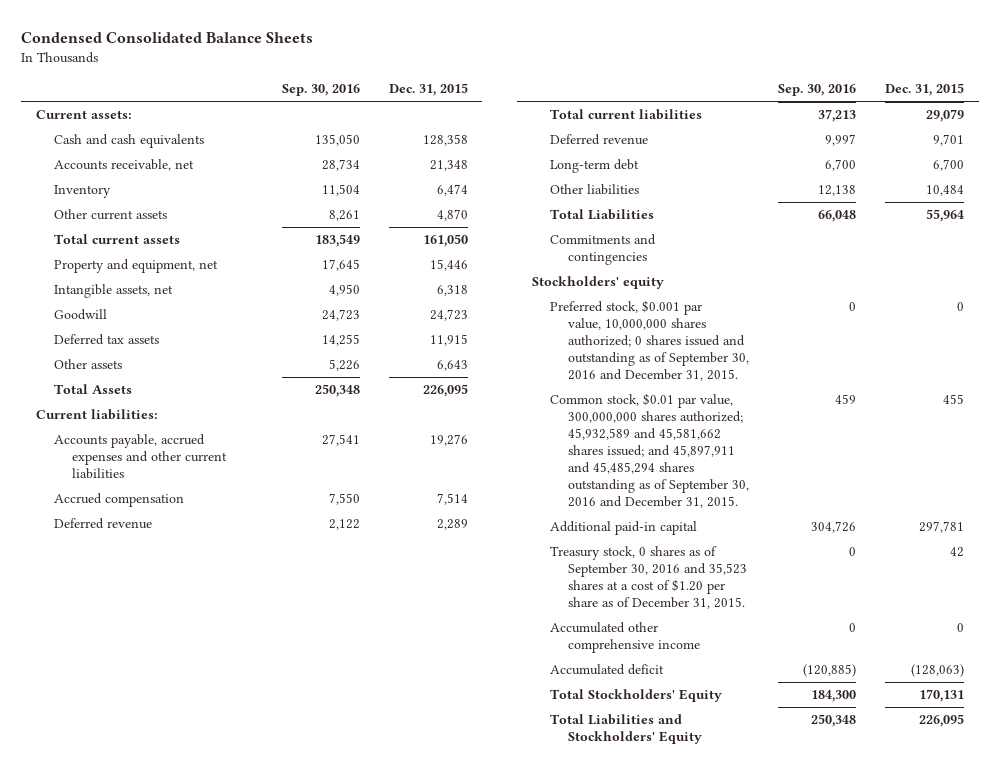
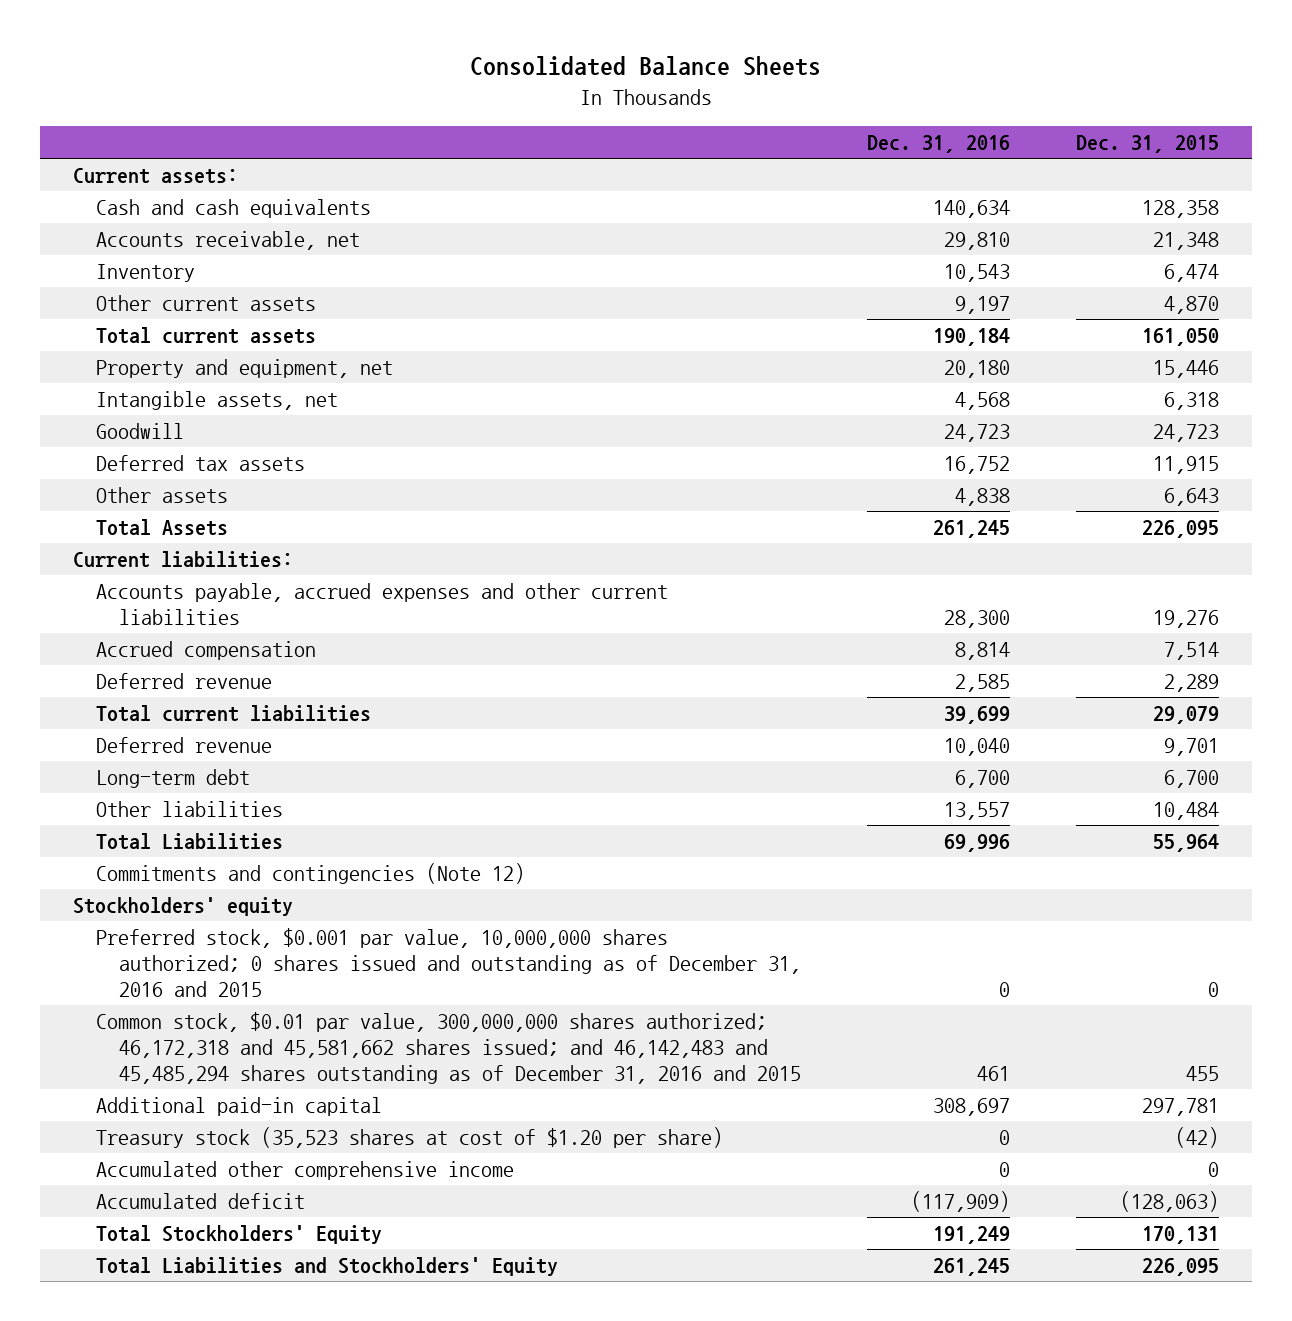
- Condensed Consolidated Balance Sheets
+ Consolidated Balance Sheets
- | Sep. 30, 2016 | Dec. 31, 2015
+ | Dec. 31, 2016 | Dec. 31, 2015
- Commitments and contingencies
+ Commitments and contingencies (Note 12)
- Preferred stock, $0.001 par value, 10,000,000 shares authorized; 0 shares issued and outstanding as of September 30, 2016 and December 31, 2015. | 0 | 0
- Common stock, $0.01 par value, 300,000,000 shares authorized; 45,932,589 and 45,581,662 shares issued; and 45,897,911 and 45,485,294 shares outstanding as of September 30, 2016 and December 31, 2015. | 459 | 455
+ Preferred stock, $0.001 par value, 10,000,000 shares authorized; 0 shares issued and outstanding as of December 31, 2016 and 2015 | 0 | 0
+ Common stock, $0.01 par value, 300,000,000 shares authorized; 46,172,318 and 45,581,662 shares issued; and 46,142,483 and 45,485,294 shares outstanding as of December 31, 2016 and 2015 | 461 | 455
- Treasury stock, 0 shares as of September 30, 2016 and 35,523 shares at a cost of $1.20 per share as of December 31, 2015. | 0 | 42
+ Treasury stock (35,523 shares at cost of $1.20 per share) | 0 | (42)

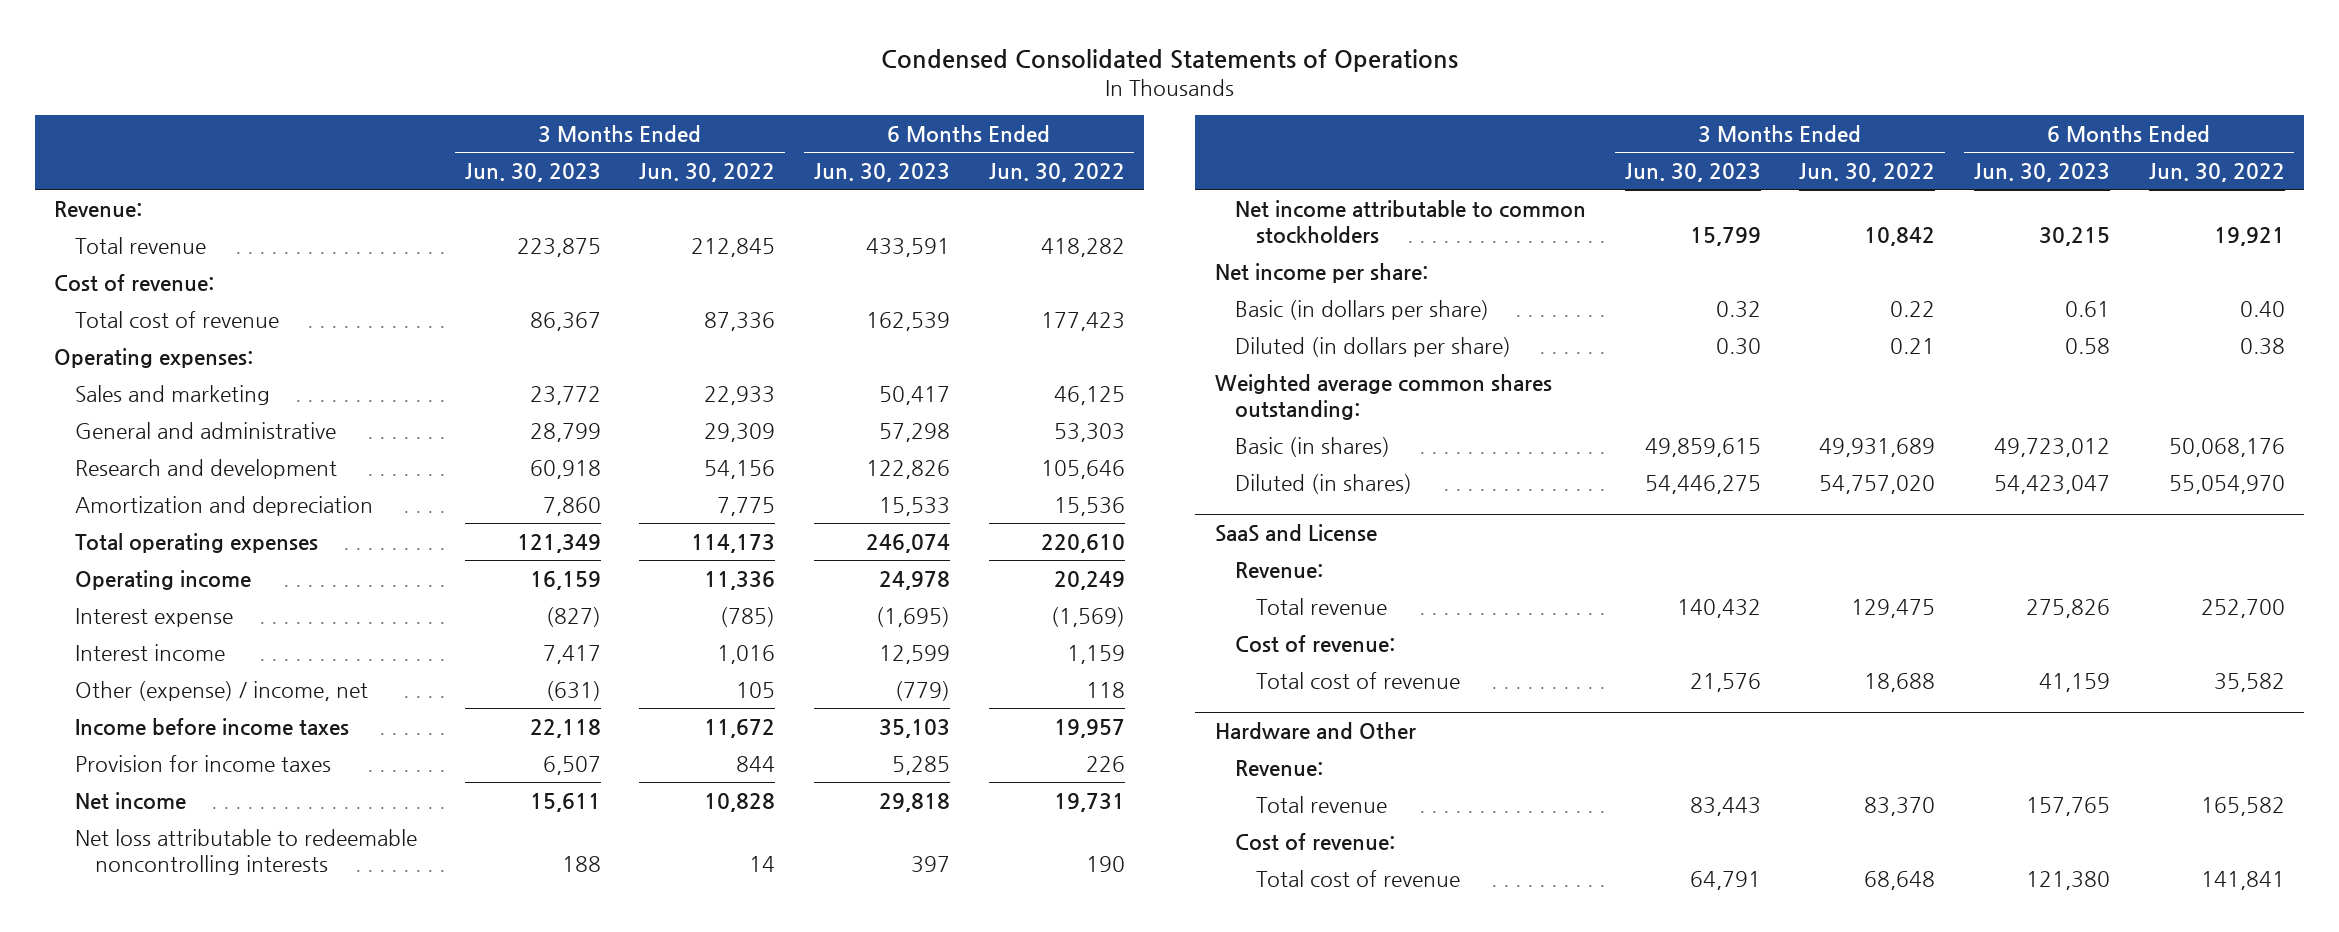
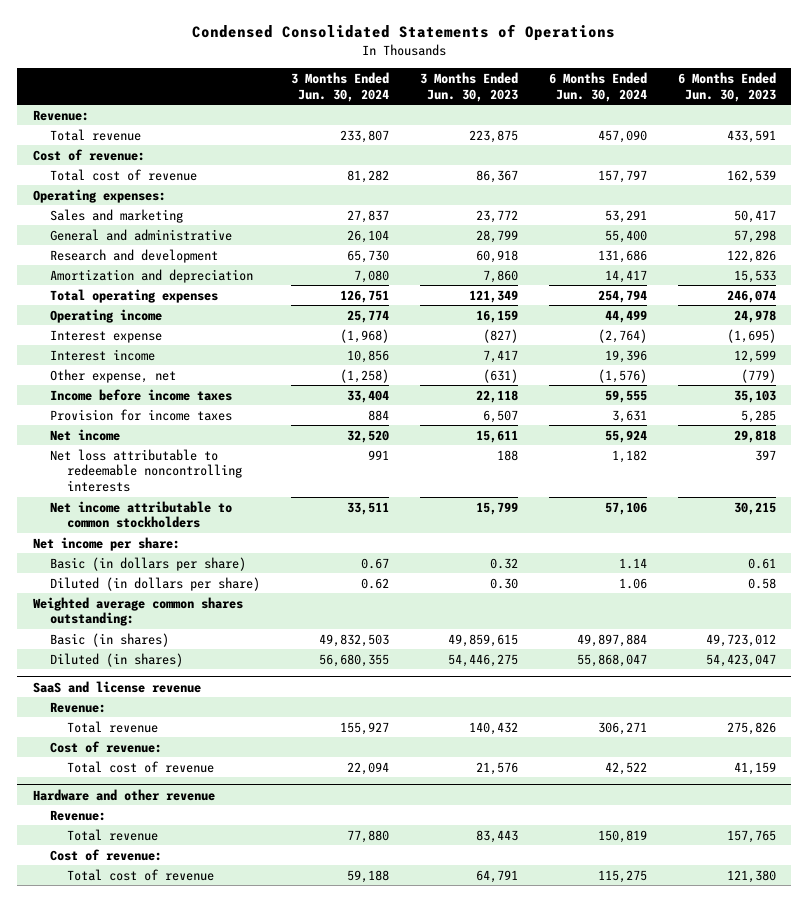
- | 3 Months Ended Jun. 30, 2023 | 3 Months Ended Jun. 30, 2022 | 6 Months Ended Jun. 30, 2023 | 6 Months Ended Jun. 30, 2022
+ | 3 Months Ended Jun. 30, 2024 | 3 Months Ended Jun. 30, 2023 | 6 Months Ended Jun. 30, 2024 | 6 Months Ended Jun. 30, 2023
- Other (expense) / income, net | (631) | 105 | (779) | 118
+ Other expense, net | (1,258) | (631) | (1,576) | (779)
- SaaS and License
+ SaaS and license revenue
- Hardware and Other
+ Hardware and other revenue

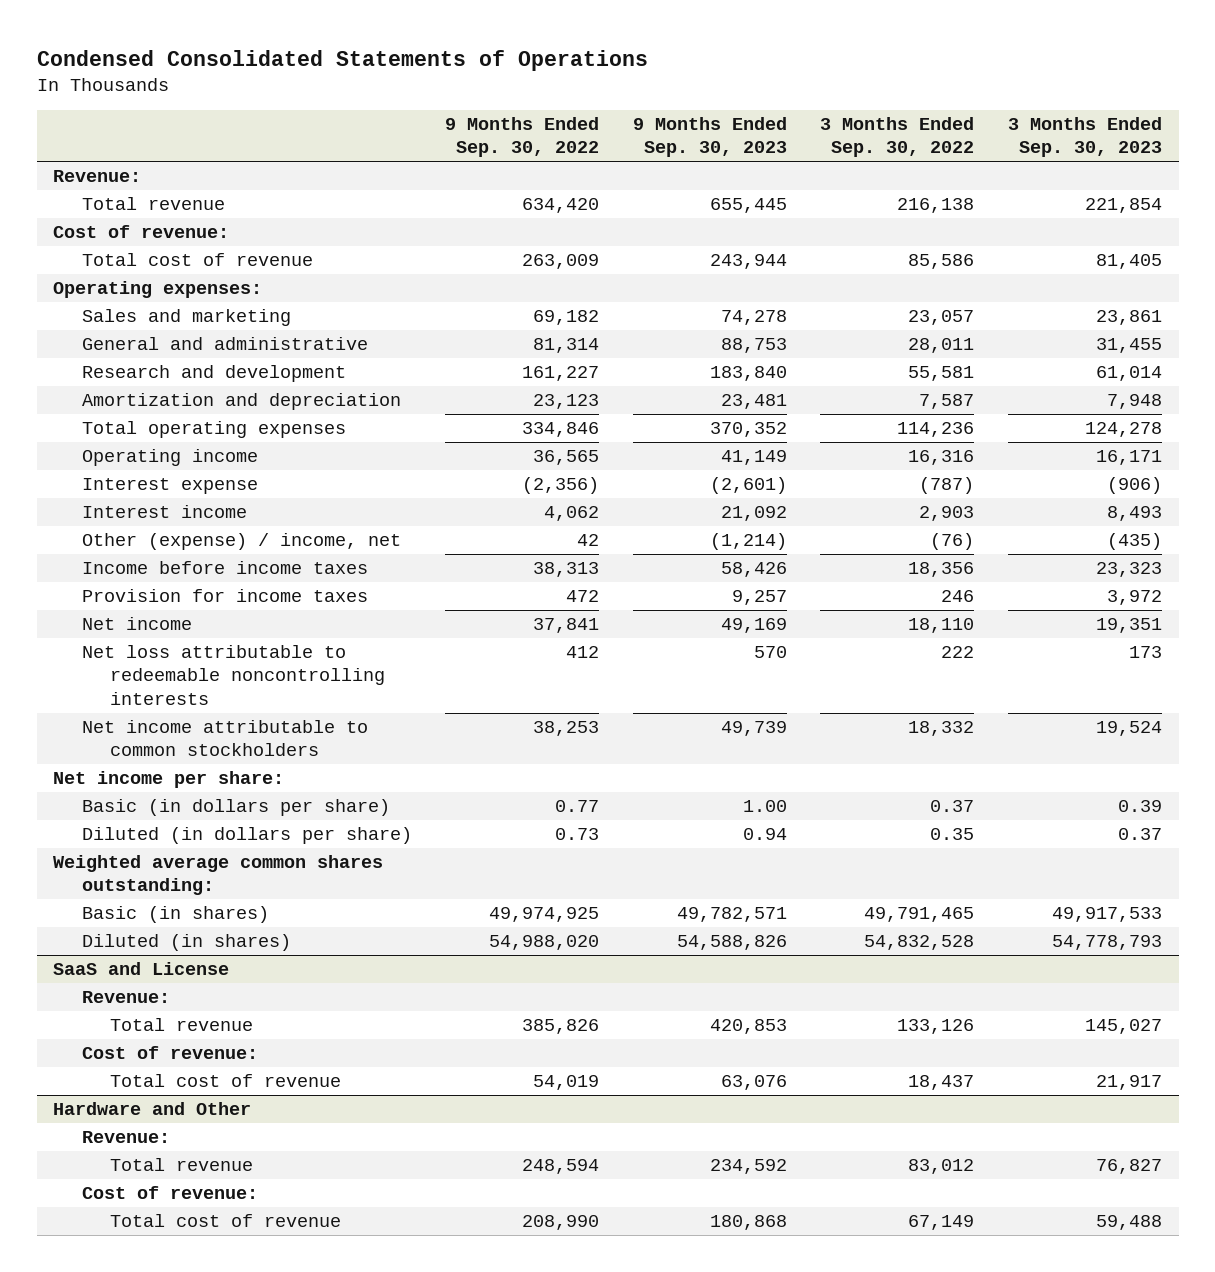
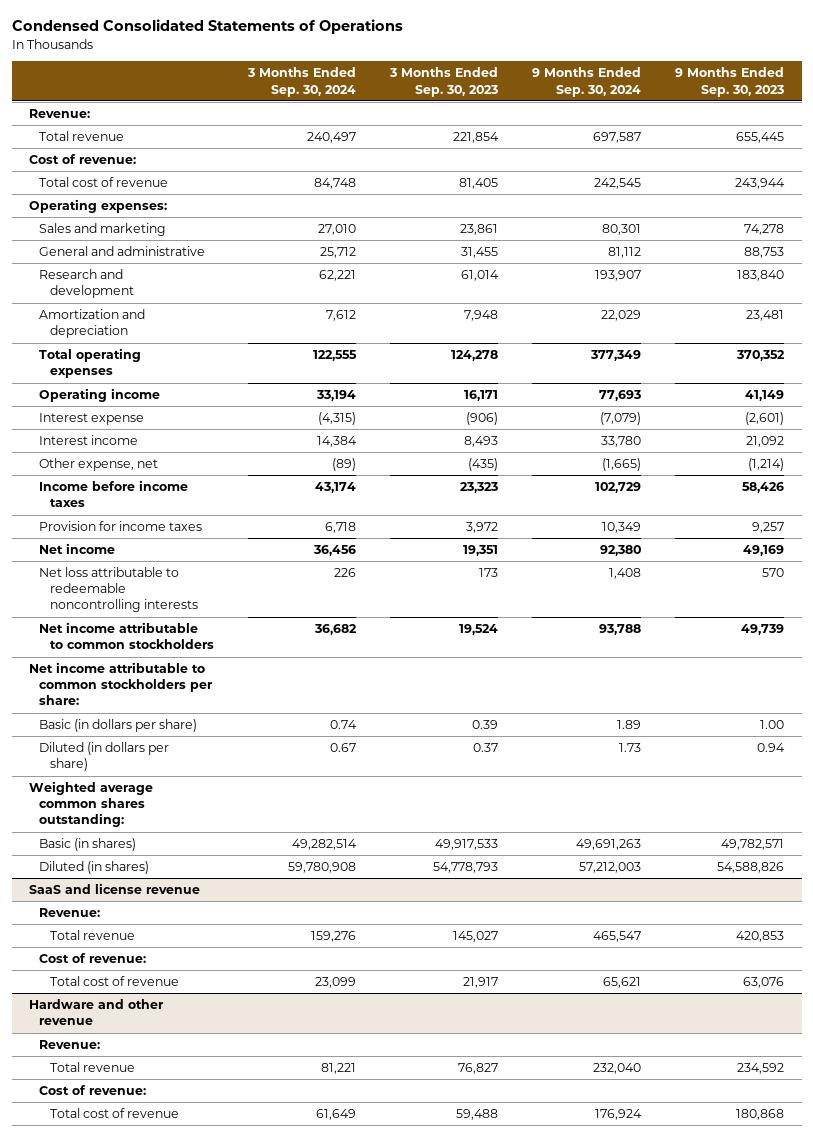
- | 9 Months Ended Sep. 30, 2022 | 9 Months Ended Sep. 30, 2023 | 3 Months Ended Sep. 30, 2022 | 3 Months Ended Sep. 30, 2023
+ | 3 Months Ended Sep. 30, 2024 | 3 Months Ended Sep. 30, 2023 | 9 Months Ended Sep. 30, 2024 | 9 Months Ended Sep. 30, 2023
- Other (expense) / income, net | 42 | (1,214) | (76) | (435)
+ Other expense, net | (89) | (435) | (1,665) | (1,214)
- Net income per share:
+ Net income attributable to common stockholders per share:
- SaaS and License
+ SaaS and license revenue
- Hardware and Other
+ Hardware and other revenue

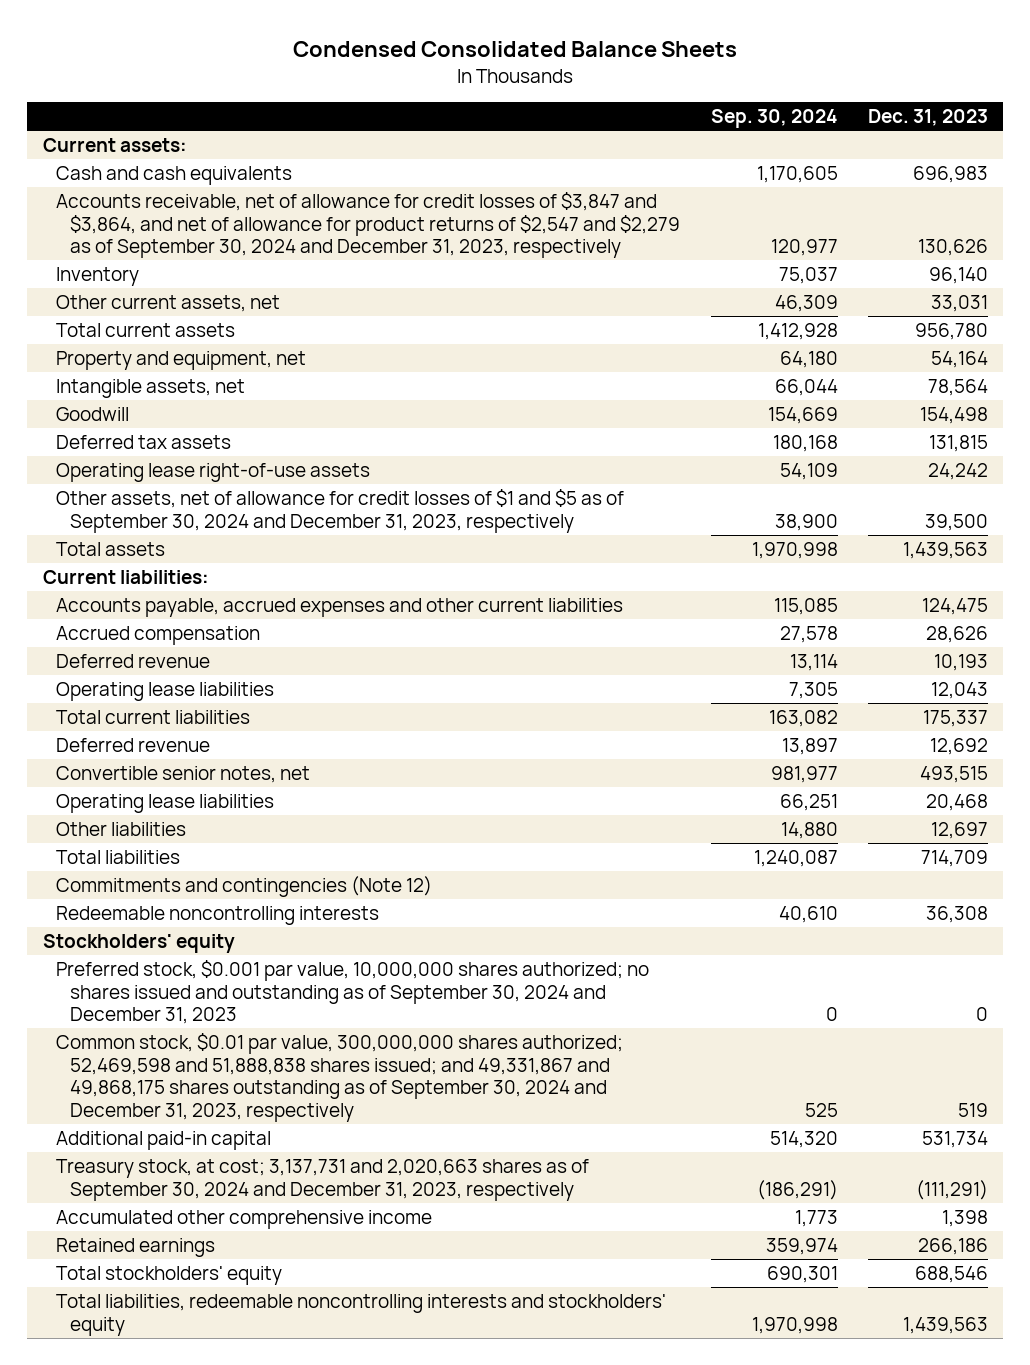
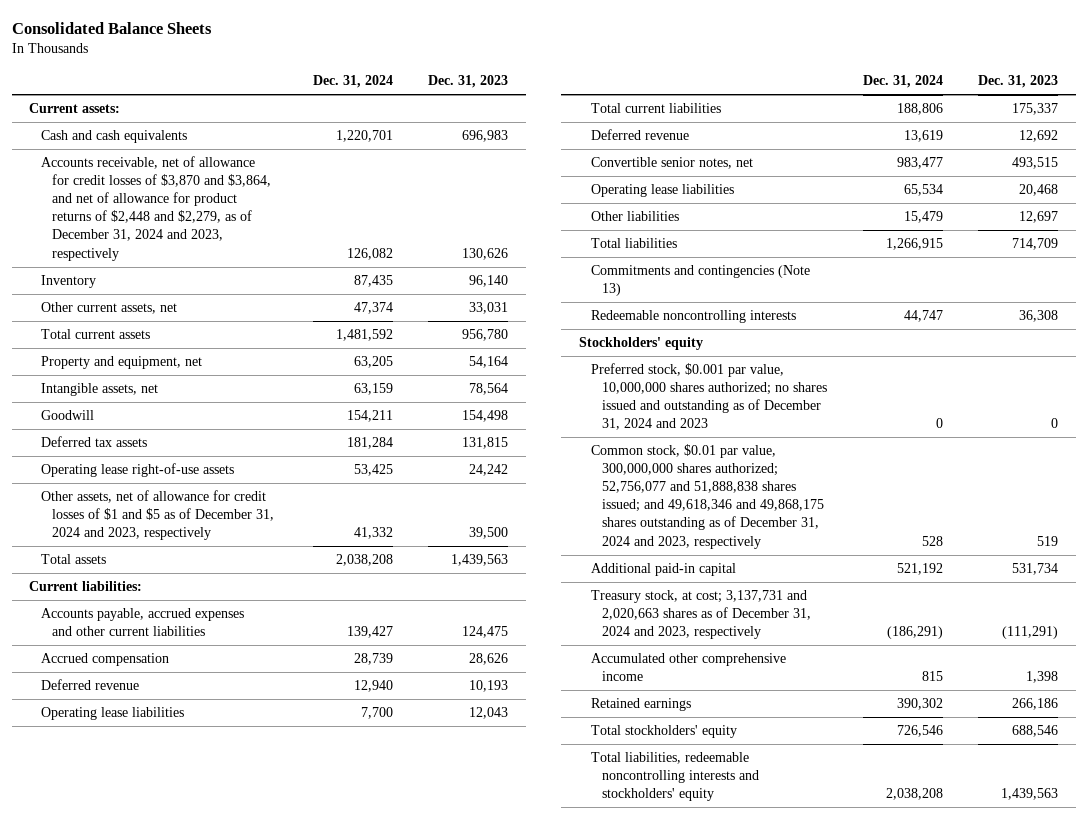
- Condensed Consolidated Balance Sheets
+ Consolidated Balance Sheets
- | Sep. 30, 2024 | Dec. 31, 2023
+ | Dec. 31, 2024 | Dec. 31, 2023
- Accounts receivable, net of allowance for credit losses of $3,847 and $3,864, and net of allowance for product returns of $2,547 and $2,279 as of September 30, 2024 and December 31, 2023, respectively | 120,977 | 130,626
+ Accounts receivable, net of allowance for credit losses of $3,870 and $3,864, and net of allowance for product returns of $2,448 and $2,279, as of December 31, 2024 and 2023, respectively | 126,082 | 130,626
- Other assets, net of allowance for credit losses of $1 and $5 as of September 30, 2024 and December 31, 2023, respectively | 38,900 | 39,500
+ Other assets, net of allowance for credit losses of $1 and $5 as of December 31, 2024 and 2023, respectively | 41,332 | 39,500
- Commitments and contingencies (Note 12)
+ Commitments and contingencies (Note 13)
- Preferred stock, $0.001 par value, 10,000,000 shares authorized; no shares issued and outstanding as of September 30, 2024 and December 31, 2023 | 0 | 0
- Common stock, $0.01 par value, 300,000,000 shares authorized; 52,469,598 and 51,888,838 shares issued; and 49,331,867 and 49,868,175 shares outstanding as of September 30, 2024 and December 31, 2023, respectively | 525 | 519
+ Preferred stock, $0.001 par value, 10,000,000 shares authorized; no shares issued and outstanding as of December 31, 2024 and 2023 | 0 | 0
+ Common stock, $0.01 par value, 300,000,000 shares authorized; 52,756,077 and 51,888,838 shares issued; and 49,618,346 and 49,868,175 shares outstanding as of December 31, 2024 and 2023, respectively | 528 | 519
- Treasury stock, at cost; 3,137,731 and 2,020,663 shares as of September 30, 2024 and December 31, 2023, respectively | (186,291) | (111,291)
+ Treasury stock, at cost; 3,137,731 and 2,020,663 shares as of December 31, 2024 and 2023, respectively | (186,291) | (111,291)

